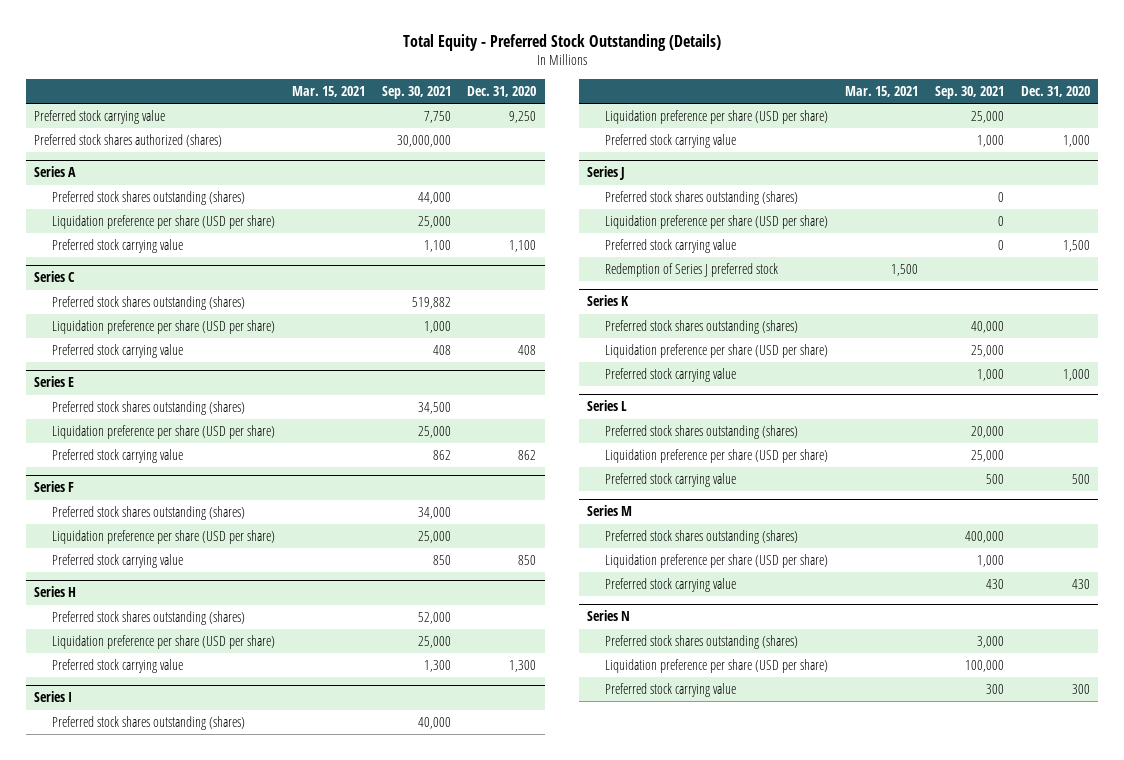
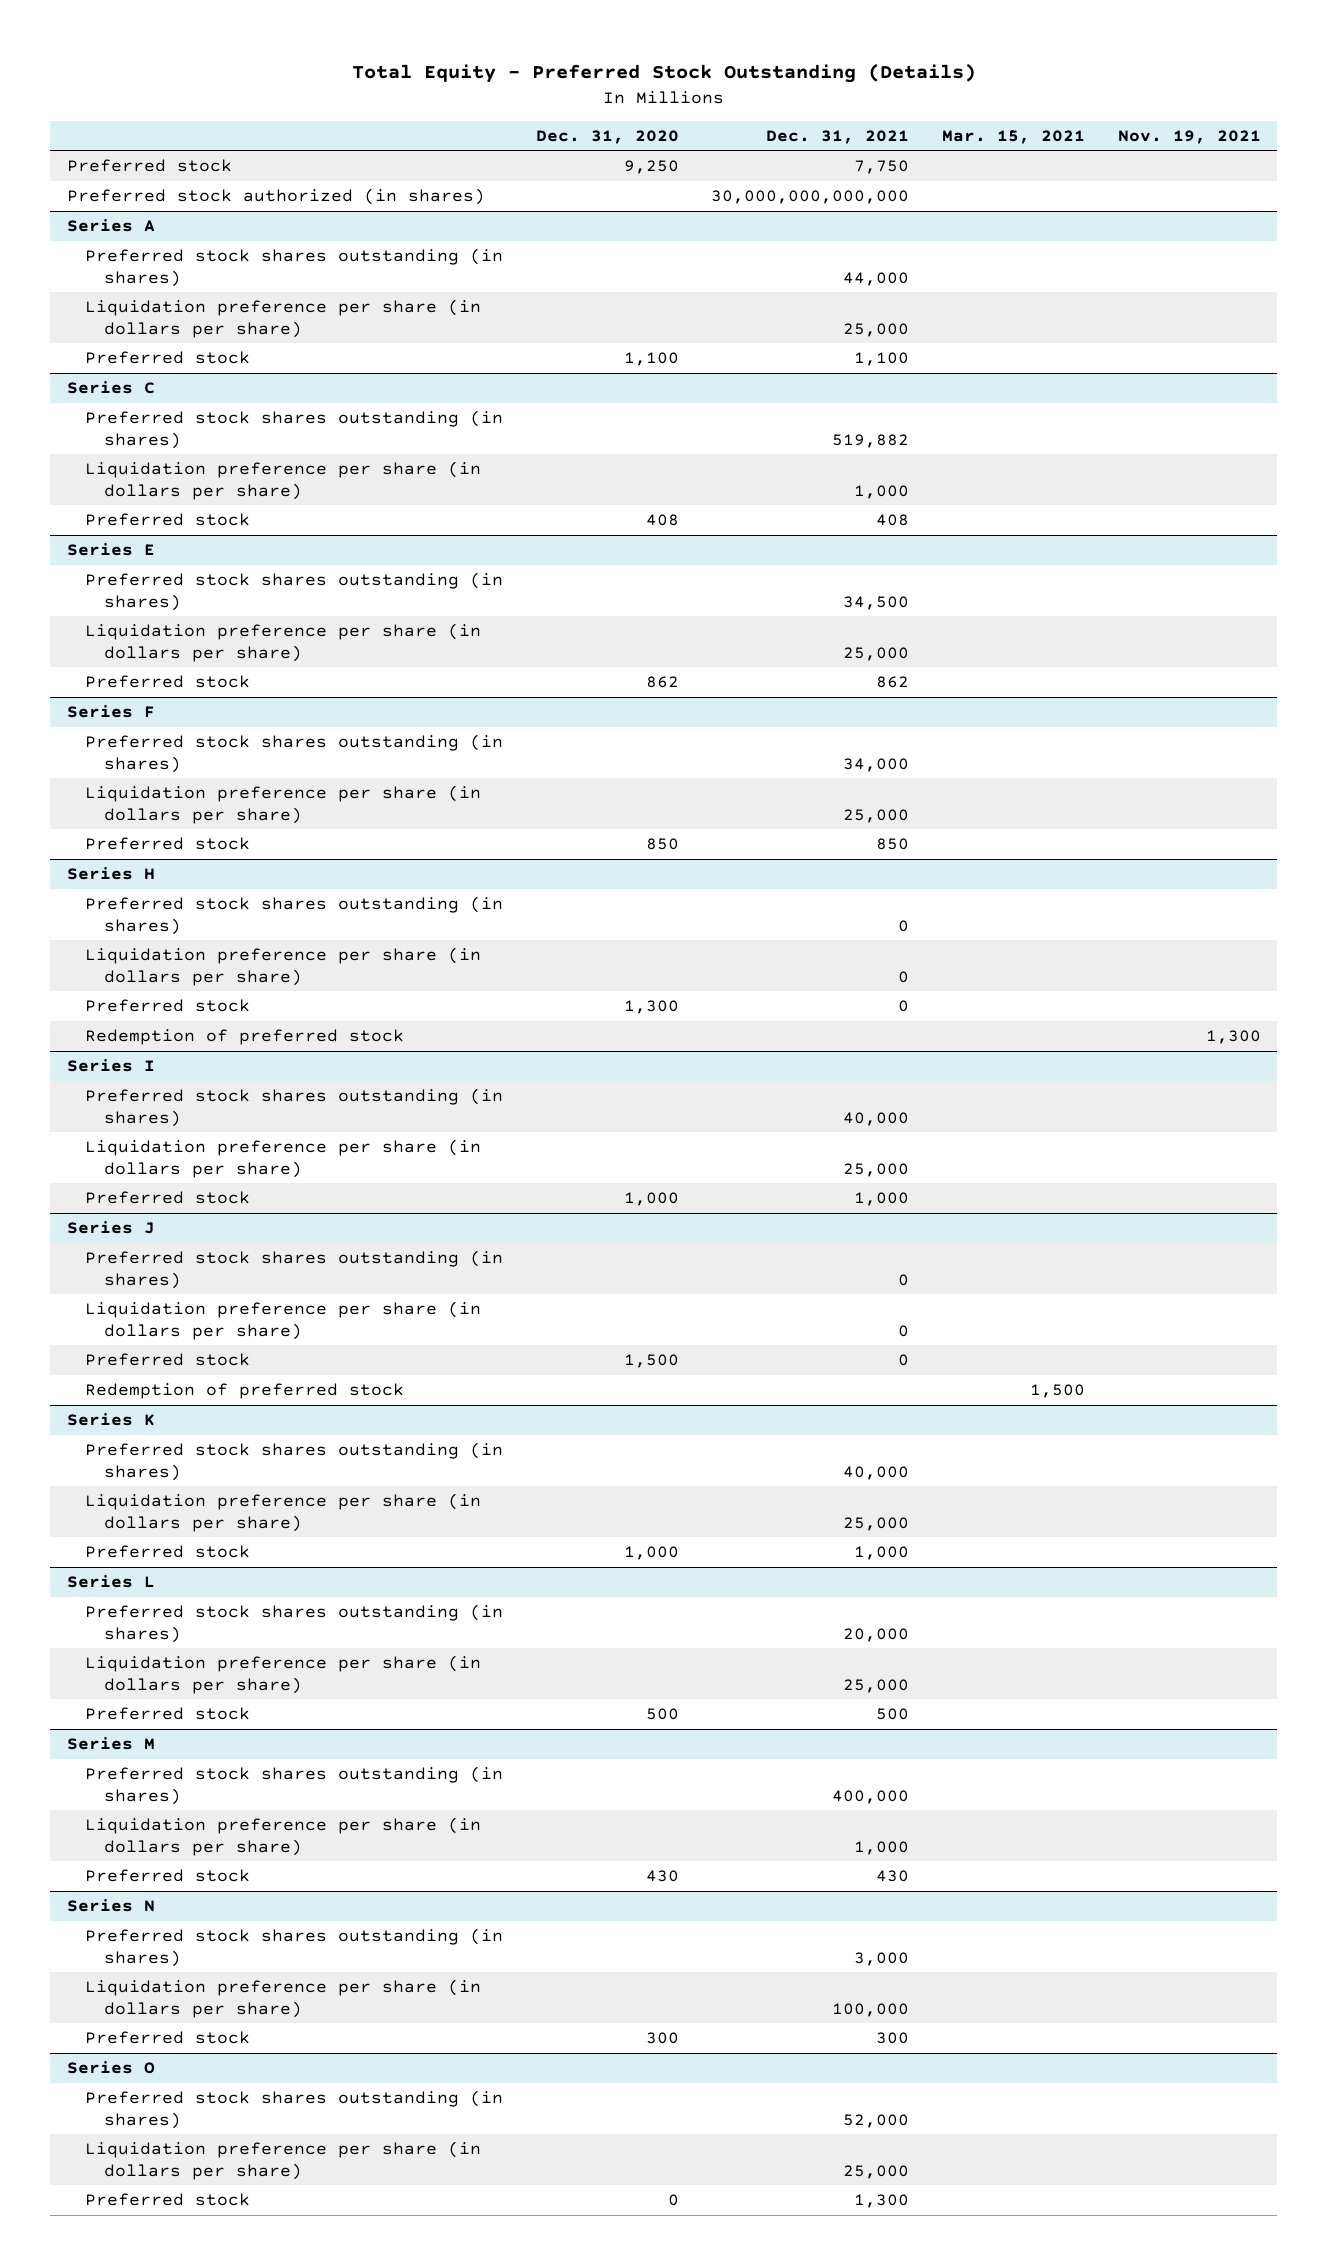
- | Mar. 15, 2021 | Sep. 30, 2021 | Dec. 31, 2020
+ | Dec. 31, 2020 | Dec. 31, 2021 | Mar. 15, 2021 | Nov. 19, 2021
- Preferred stock carrying value | | 7,750 | 9,250
- Preferred stock shares authorized (shares) | | 30,000,000 |
+ Preferred stock | 9,250 | 7,750 | |
+ Preferred stock authorized (in shares) | | 30,000,000,000,000 | |
@ Series A
- Preferred stock shares outstanding (shares) | | 44,000 |
- Liquidation preference per share (USD per share) | | 25,000 |
- Preferred stock carrying value | | 1,100 | 1,100
+ Preferred stock shares outstanding (in shares) | | 44,000 | |
+ Liquidation preference per share (in dollars per share) | | 25,000 | |
+ Preferred stock | 1,100 | 1,100 | |
@ Series C
- Preferred stock shares outstanding (shares) | | 519,882 |
- Liquidation preference per share (USD per share) | | 1,000 |
- Preferred stock carrying value | | 408 | 408
+ Preferred stock shares outstanding (in shares) | | 519,882 | |
+ Liquidation preference per share (in dollars per share) | | 1,000 | |
+ Preferred stock | 408 | 408 | |
@ Series E
- Preferred stock shares outstanding (shares) | | 34,500 |
- Liquidation preference per share (USD per share) | | 25,000 |
- Preferred stock carrying value | | 862 | 862
+ Preferred stock shares outstanding (in shares) | | 34,500 | |
+ Liquidation preference per share (in dollars per share) | | 25,000 | |
+ Preferred stock | 862 | 862 | |
@ Series F
- Preferred stock shares outstanding (shares) | | 34,000 |
- Liquidation preference per share (USD per share) | | 25,000 |
- Preferred stock carrying value | | 850 | 850
+ Preferred stock shares outstanding (in shares) | | 34,000 | |
+ Liquidation preference per share (in dollars per share) | | 25,000 | |
+ Preferred stock | 850 | 850 | |
@ Series H
- Preferred stock shares outstanding (shares) | | 52,000 |
- Liquidation preference per share (USD per share) | | 25,000 |
- Preferred stock carrying value | | 1,300 | 1,300
+ Preferred stock shares outstanding (in shares) | | 0 | |
+ Liquidation preference per share (in dollars per share) | | 0 | |
+ Preferred stock | 1,300 | 0 | |
+ Redemption of preferred stock | | | | 1,300
@ Series I
- Preferred stock shares outstanding (shares) | | 40,000 |
- Liquidation preference per share (USD per share) | | 25,000 |
- Preferred stock carrying value | | 1,000 | 1,000
+ Preferred stock shares outstanding (in shares) | | 40,000 | |
+ Liquidation preference per share (in dollars per share) | | 25,000 | |
+ Preferred stock | 1,000 | 1,000 | |
@ Series J
- Preferred stock shares outstanding (shares) | | 0 |
- Liquidation preference per share (USD per share) | | 0 |
- Preferred stock carrying value | | 0 | 1,500
- Redemption of Series J preferred stock | 1,500 | |
+ Preferred stock shares outstanding (in shares) | | 0 | |
+ Liquidation preference per share (in dollars per share) | | 0 | |
+ Preferred stock | 1,500 | 0 | |
+ Redemption of preferred stock | | | 1,500 |
@ Series K
- Preferred stock shares outstanding (shares) | | 40,000 |
- Liquidation preference per share (USD per share) | | 25,000 |
- Preferred stock carrying value | | 1,000 | 1,000
+ Preferred stock shares outstanding (in shares) | | 40,000 | |
+ Liquidation preference per share (in dollars per share) | | 25,000 | |
+ Preferred stock | 1,000 | 1,000 | |
@ Series L
- Preferred stock shares outstanding (shares) | | 20,000 |
- Liquidation preference per share (USD per share) | | 25,000 |
- Preferred stock carrying value | | 500 | 500
+ Preferred stock shares outstanding (in shares) | | 20,000 | |
+ Liquidation preference per share (in dollars per share) | | 25,000 | |
+ Preferred stock | 500 | 500 | |
@ Series M
- Preferred stock shares outstanding (shares) | | 400,000 |
- Liquidation preference per share (USD per share) | | 1,000 |
- Preferred stock carrying value | | 430 | 430
+ Preferred stock shares outstanding (in shares) | | 400,000 | |
+ Liquidation preference per share (in dollars per share) | | 1,000 | |
+ Preferred stock | 430 | 430 | |
@ Series N
- Preferred stock shares outstanding (shares) | | 3,000 |
- Liquidation preference per share (USD per share) | | 100,000 |
- Preferred stock carrying value | | 300 | 300
+ Preferred stock shares outstanding (in shares) | | 3,000 | |
+ Liquidation preference per share (in dollars per share) | | 100,000 | |
+ Preferred stock | 300 | 300 | |
+ Series O
+ Preferred stock shares outstanding (in shares) | | 52,000 | |
+ Liquidation preference per share (in dollars per share) | | 25,000 | |
+ Preferred stock | 0 | 1,300 | |

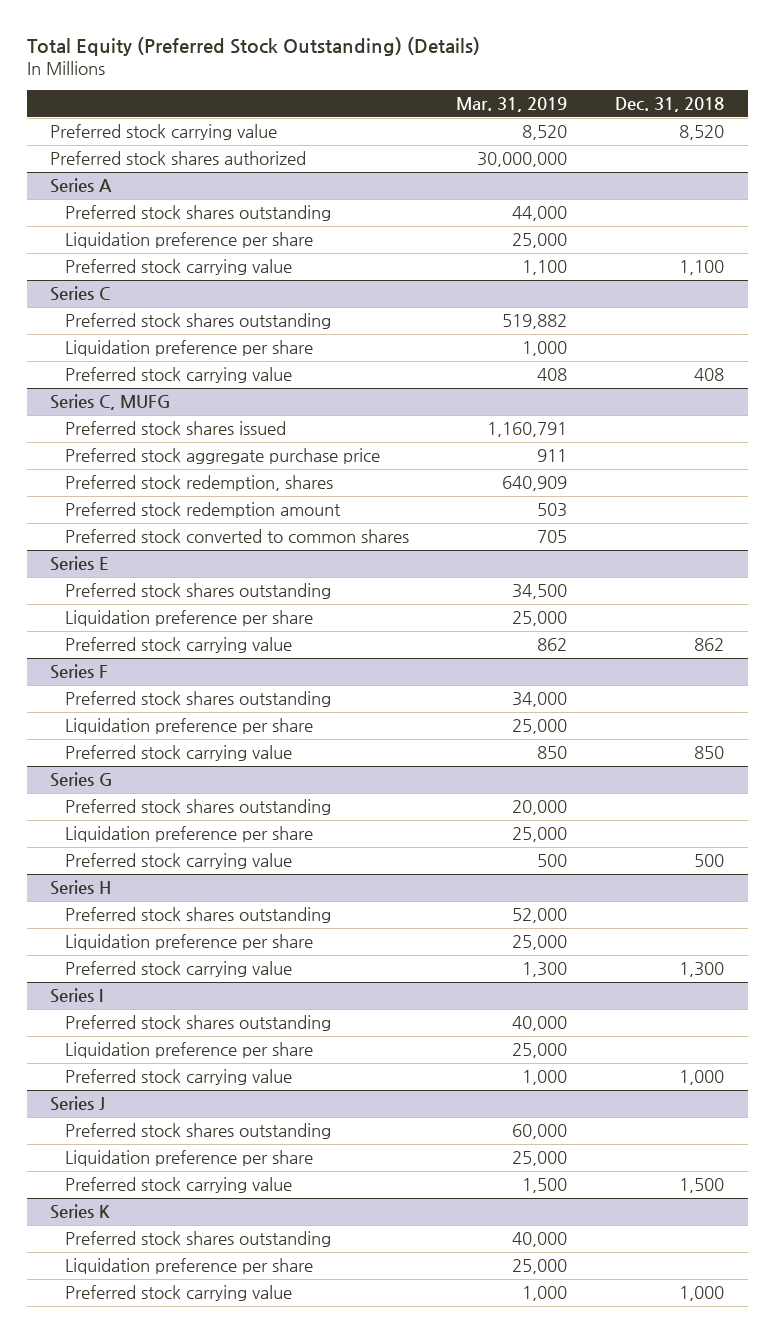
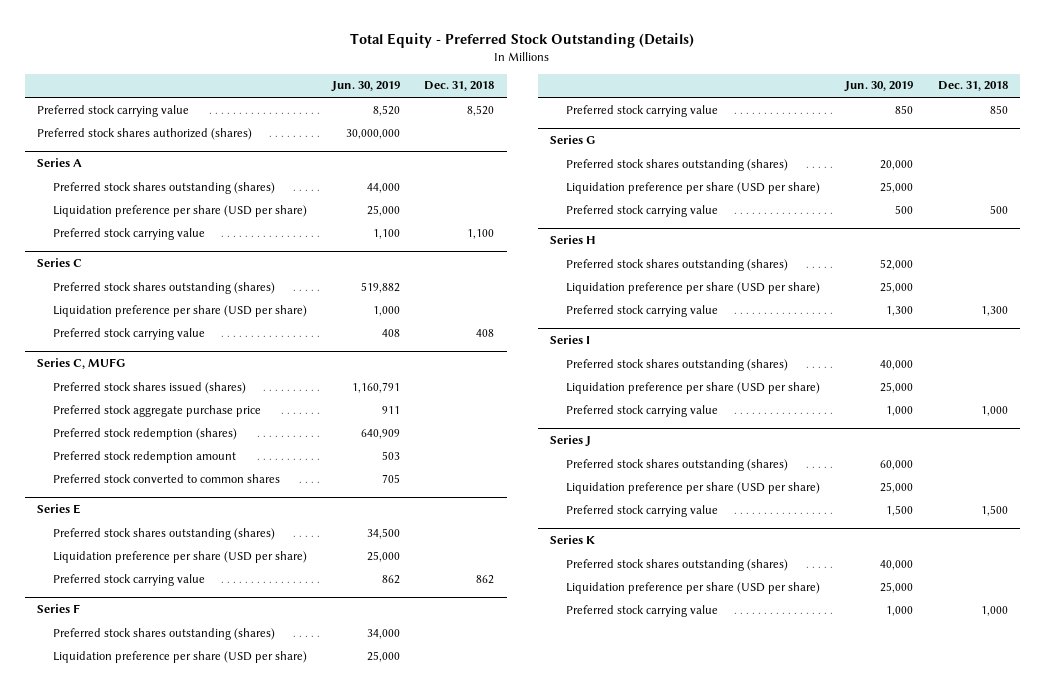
- Total Equity (Preferred Stock Outstanding) (Details)
+ Total Equity - Preferred Stock Outstanding (Details)
- | Mar. 31, 2019 | Dec. 31, 2018
+ | Jun. 30, 2019 | Dec. 31, 2018
- Preferred stock shares authorized | 30,000,000 |
+ Preferred stock shares authorized (shares) | 30,000,000 |
@ Series A
- Preferred stock shares outstanding | 44,000 |
- Liquidation preference per share | 25,000 |
+ Preferred stock shares outstanding (shares) | 44,000 |
+ Liquidation preference per share (USD per share) | 25,000 |
@ Series C
- Preferred stock shares outstanding | 519,882 |
- Liquidation preference per share | 1,000 |
+ Preferred stock shares outstanding (shares) | 519,882 |
+ Liquidation preference per share (USD per share) | 1,000 |
@ Series C, MUFG
- Preferred stock shares issued | 1,160,791 |
+ Preferred stock shares issued (shares) | 1,160,791 |
- Preferred stock redemption, shares | 640,909 |
+ Preferred stock redemption (shares) | 640,909 |
@ Series E
- Preferred stock shares outstanding | 34,500 |
- Liquidation preference per share | 25,000 |
+ Preferred stock shares outstanding (shares) | 34,500 |
+ Liquidation preference per share (USD per share) | 25,000 |
@ Series F
- Preferred stock shares outstanding | 34,000 |
- Liquidation preference per share | 25,000 |
+ Preferred stock shares outstanding (shares) | 34,000 |
+ Liquidation preference per share (USD per share) | 25,000 |
@ Series G
- Preferred stock shares outstanding | 20,000 |
- Liquidation preference per share | 25,000 |
+ Preferred stock shares outstanding (shares) | 20,000 |
+ Liquidation preference per share (USD per share) | 25,000 |
@ Series H
- Preferred stock shares outstanding | 52,000 |
- Liquidation preference per share | 25,000 |
+ Preferred stock shares outstanding (shares) | 52,000 |
+ Liquidation preference per share (USD per share) | 25,000 |
@ Series I
- Preferred stock shares outstanding | 40,000 |
- Liquidation preference per share | 25,000 |
+ Preferred stock shares outstanding (shares) | 40,000 |
+ Liquidation preference per share (USD per share) | 25,000 |
@ Series J
- Preferred stock shares outstanding | 60,000 |
- Liquidation preference per share | 25,000 |
+ Preferred stock shares outstanding (shares) | 60,000 |
+ Liquidation preference per share (USD per share) | 25,000 |
@ Series K
- Preferred stock shares outstanding | 40,000 |
- Liquidation preference per share | 25,000 |
+ Preferred stock shares outstanding (shares) | 40,000 |
+ Liquidation preference per share (USD per share) | 25,000 |

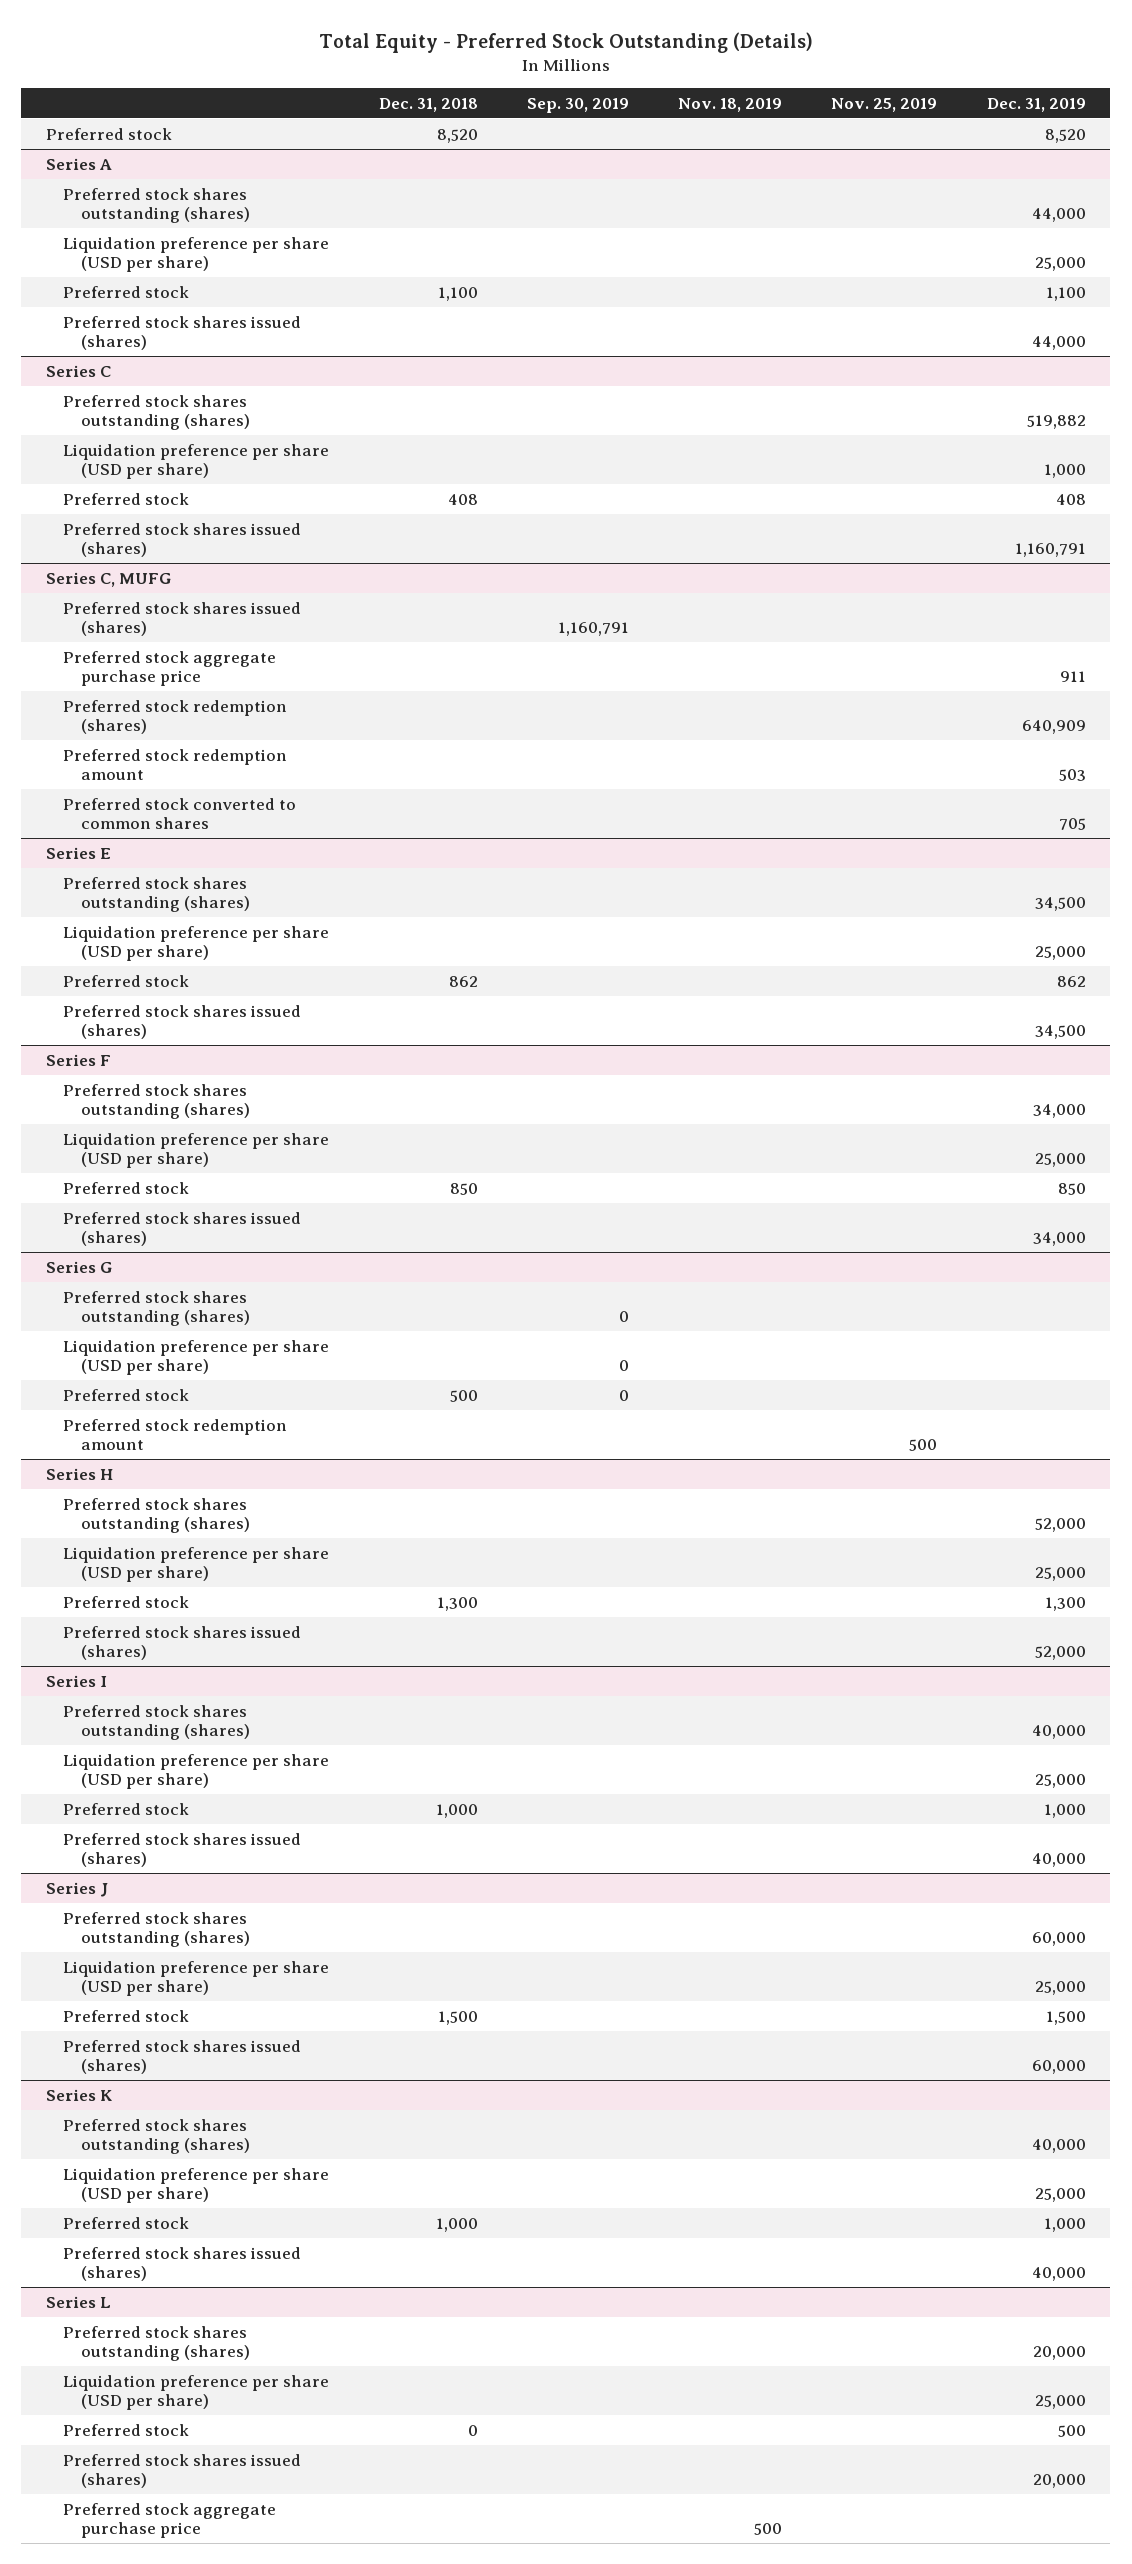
- | Jun. 30, 2019 | Dec. 31, 2018
+ | Dec. 31, 2018 | Sep. 30, 2019 | Nov. 18, 2019 | Nov. 25, 2019 | Dec. 31, 2019
- Preferred stock carrying value | 8,520 | 8,520
- Preferred stock shares authorized (shares) | 30,000,000 |
+ Preferred stock | 8,520 | | | | 8,520
@ Series A
- Preferred stock carrying value | 1,100 | 1,100
+ Preferred stock | 1,100 | | | | 1,100
+ Preferred stock shares issued (shares) | | | | | 44,000
@ Series C
- Preferred stock carrying value | 408 | 408
+ Preferred stock | 408 | | | | 408
+ Preferred stock shares issued (shares) | | | | | 1,160,791
@ Series E
- Preferred stock carrying value | 862 | 862
+ Preferred stock | 862 | | | | 862
+ Preferred stock shares issued (shares) | | | | | 34,500
@ Series F
- Preferred stock carrying value | 850 | 850
+ Preferred stock | 850 | | | | 850
+ Preferred stock shares issued (shares) | | | | | 34,000
@ Series G
- Preferred stock carrying value | 500 | 500
+ Preferred stock | 500 | 0 | | |
+ Preferred stock redemption amount | | | | 500 |
@ Series H
- Preferred stock carrying value | 1,300 | 1,300
+ Preferred stock | 1,300 | | | | 1,300
+ Preferred stock shares issued (shares) | | | | | 52,000
@ Series I
- Preferred stock carrying value | 1,000 | 1,000
+ Preferred stock | 1,000 | | | | 1,000
+ Preferred stock shares issued (shares) | | | | | 40,000
@ Series J
- Preferred stock carrying value | 1,500 | 1,500
+ Preferred stock | 1,500 | | | | 1,500
+ Preferred stock shares issued (shares) | | | | | 60,000
@ Series K
- Preferred stock carrying value | 1,000 | 1,000
+ Preferred stock | 1,000 | | | | 1,000
+ Preferred stock shares issued (shares) | | | | | 40,000
+ Series L
+ Preferred stock shares outstanding (shares) | | | | | 20,000
+ Liquidation preference per share (USD per share) | | | | | 25,000
+ Preferred stock | 0 | | | | 500
+ Preferred stock shares issued (shares) | | | | | 20,000
+ Preferred stock aggregate purchase price | | | 500 | |

